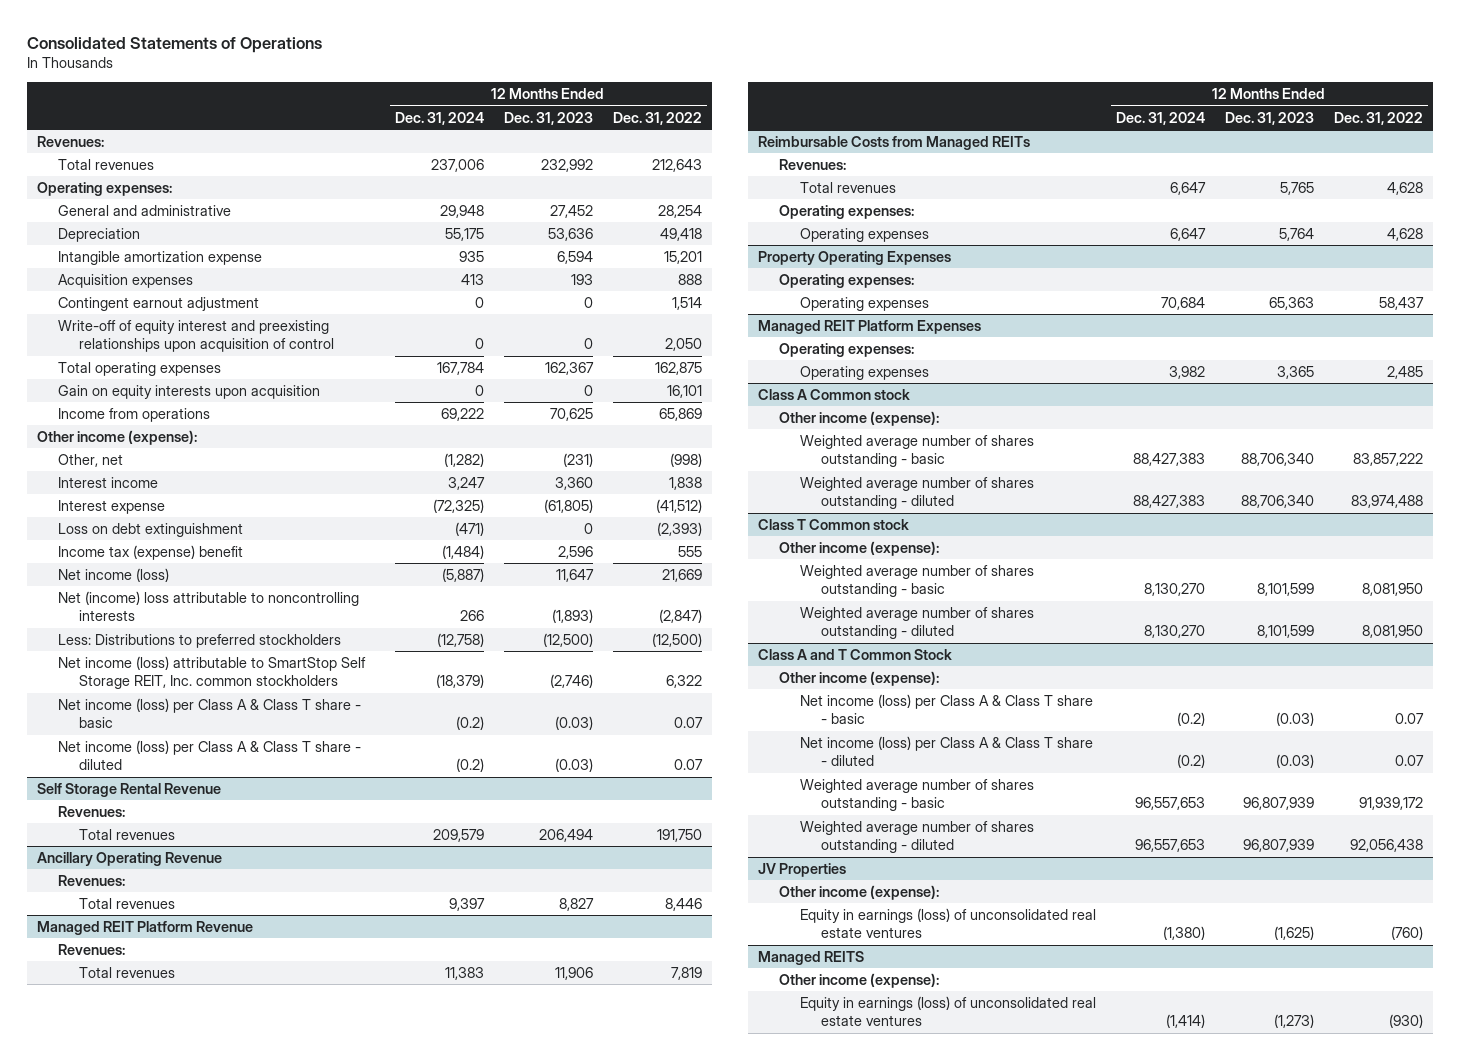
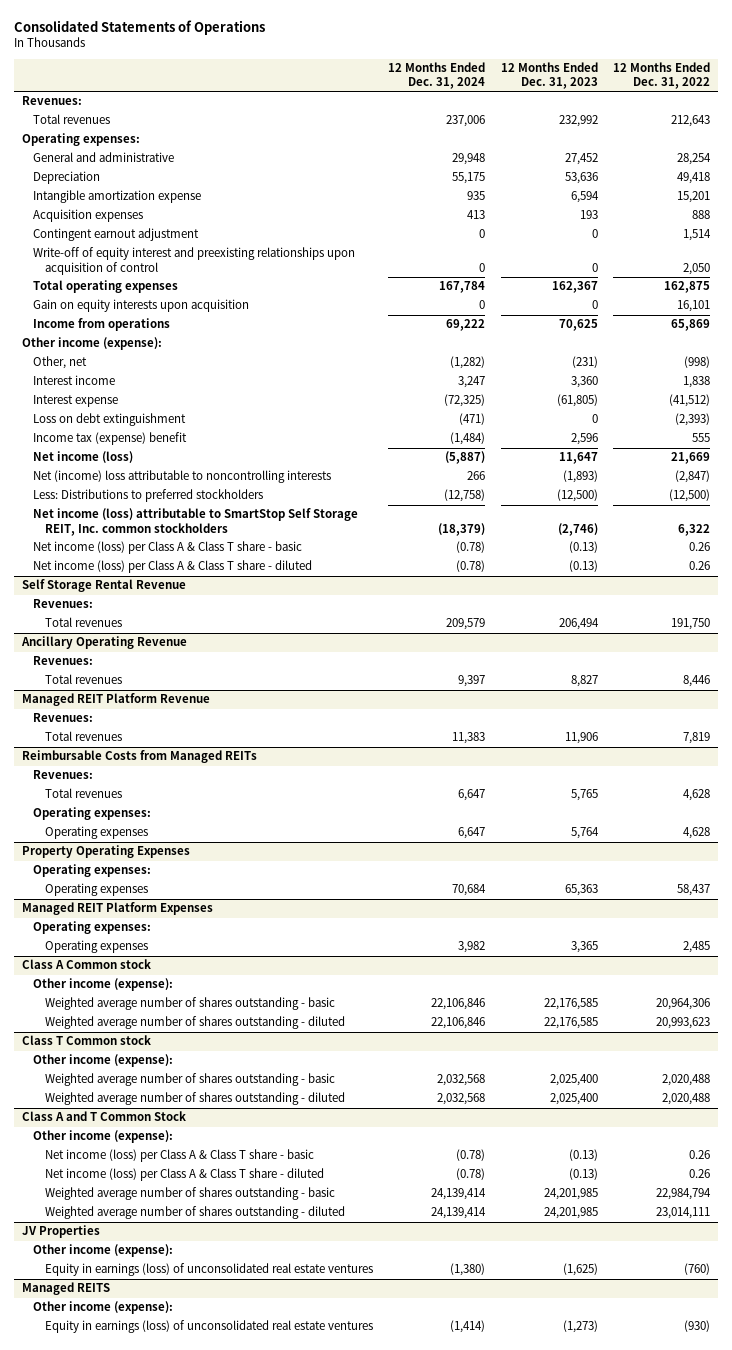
- Net income (loss) per Class A & Class T share - basic | (0.2) | (0.03) | 0.07
- Net income (loss) per Class A & Class T share - diluted | (0.2) | (0.03) | 0.07
+ Net income (loss) per Class A & Class T share - basic | (0.78) | (0.13) | 0.26
+ Net income (loss) per Class A & Class T share - diluted | (0.78) | (0.13) | 0.26
@ Class A Common stock
- Weighted average number of shares outstanding - basic | 88,427,383 | 88,706,340 | 83,857,222
- Weighted average number of shares outstanding - diluted | 88,427,383 | 88,706,340 | 83,974,488
+ Weighted average number of shares outstanding - basic | 22,106,846 | 22,176,585 | 20,964,306
+ Weighted average number of shares outstanding - diluted | 22,106,846 | 22,176,585 | 20,993,623
@ Class T Common stock
- Weighted average number of shares outstanding - basic | 8,130,270 | 8,101,599 | 8,081,950
- Weighted average number of shares outstanding - diluted | 8,130,270 | 8,101,599 | 8,081,950
+ Weighted average number of shares outstanding - basic | 2,032,568 | 2,025,400 | 2,020,488
+ Weighted average number of shares outstanding - diluted | 2,032,568 | 2,025,400 | 2,020,488
@ Class A and T Common Stock
- Net income (loss) per Class A & Class T share - basic | (0.2) | (0.03) | 0.07
- Net income (loss) per Class A & Class T share - diluted | (0.2) | (0.03) | 0.07
- Weighted average number of shares outstanding - basic | 96,557,653 | 96,807,939 | 91,939,172
- Weighted average number of shares outstanding - diluted | 96,557,653 | 96,807,939 | 92,056,438
+ Net income (loss) per Class A & Class T share - basic | (0.78) | (0.13) | 0.26
+ Net income (loss) per Class A & Class T share - diluted | (0.78) | (0.13) | 0.26
+ Weighted average number of shares outstanding - basic | 24,139,414 | 24,201,985 | 22,984,794
+ Weighted average number of shares outstanding - diluted | 24,139,414 | 24,201,985 | 23,014,111

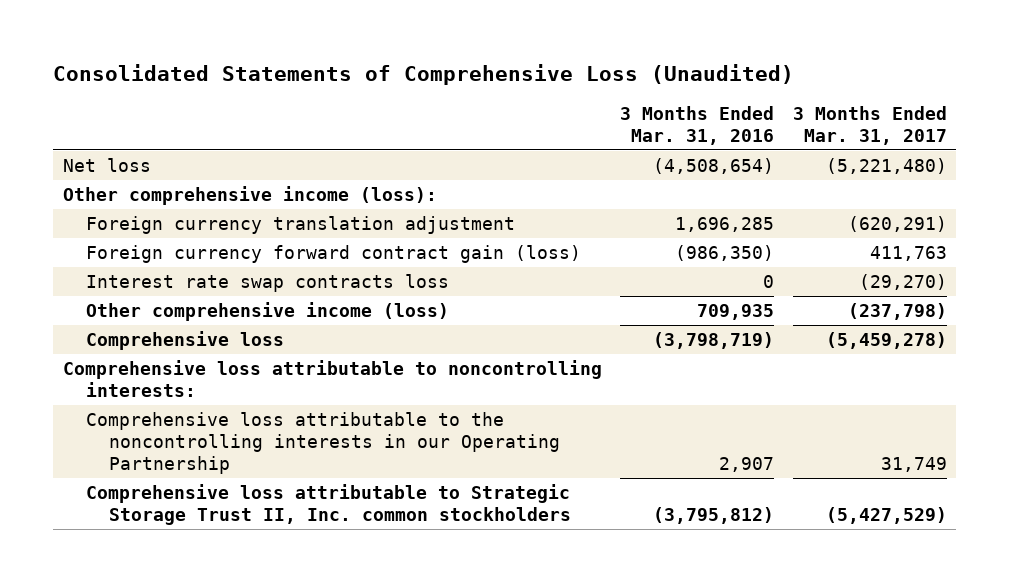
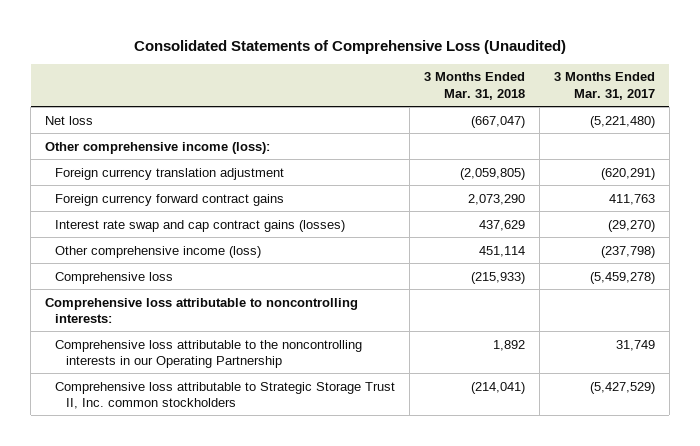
- | 3 Months Ended Mar. 31, 2016 | 3 Months Ended Mar. 31, 2017
+ | 3 Months Ended Mar. 31, 2018 | 3 Months Ended Mar. 31, 2017
- Foreign currency forward contract gain (loss) | (986,350) | 411,763
- Interest rate swap contracts loss | 0 | (29,270)
+ Foreign currency forward contract gains | 2,073,290 | 411,763
+ Interest rate swap and cap contract gains (losses) | 437,629 | (29,270)

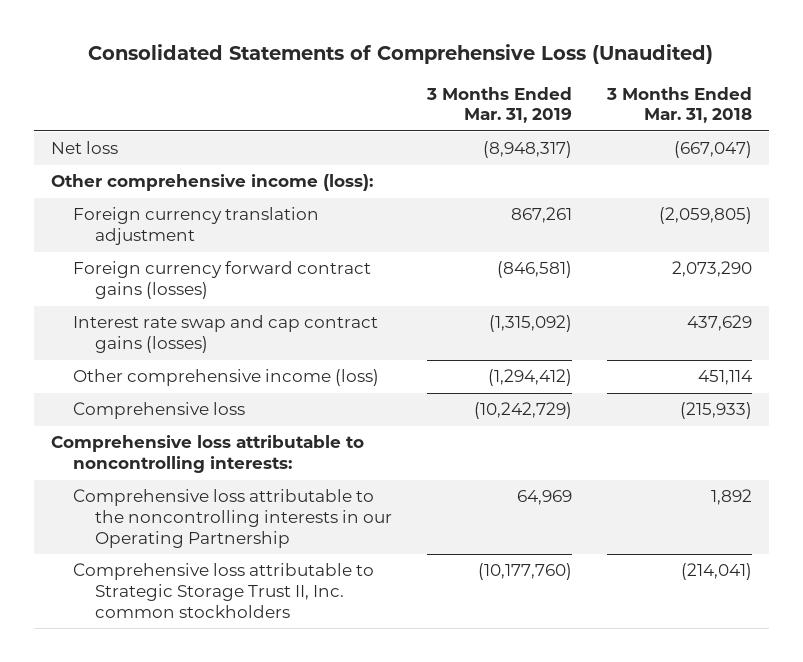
- | 3 Months Ended Mar. 31, 2018 | 3 Months Ended Mar. 31, 2017
+ | 3 Months Ended Mar. 31, 2019 | 3 Months Ended Mar. 31, 2018
- Foreign currency forward contract gains | 2,073,290 | 411,763
+ Foreign currency forward contract gains (losses) | (846,581) | 2,073,290

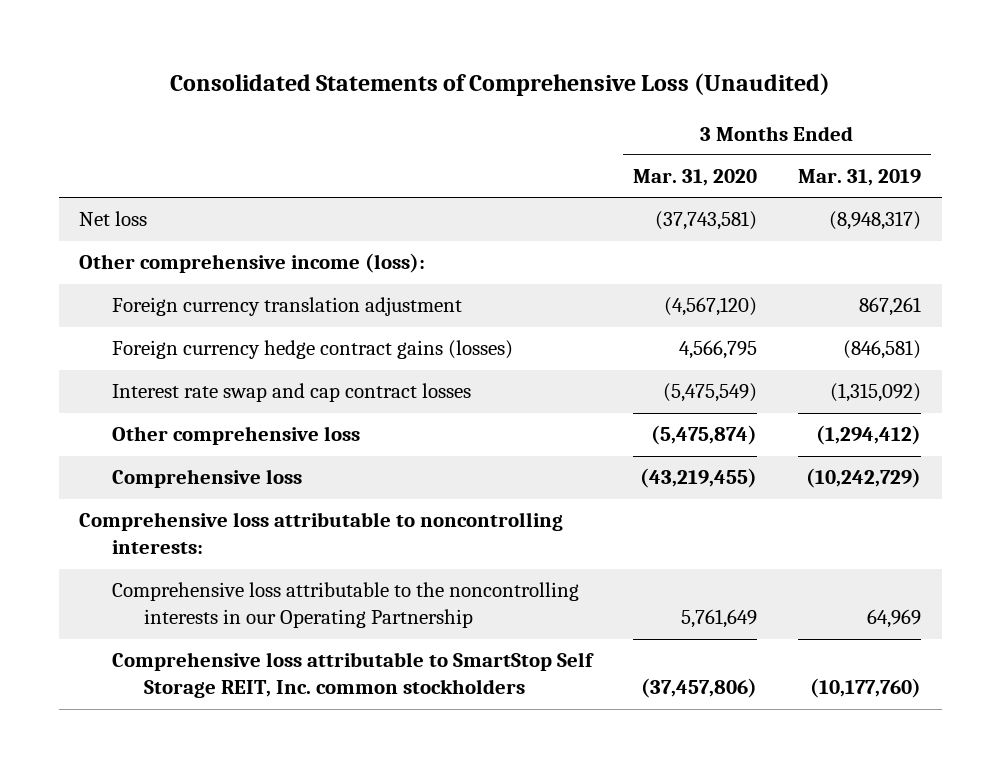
- | 3 Months Ended Mar. 31, 2019 | 3 Months Ended Mar. 31, 2018
+ | 3 Months Ended Mar. 31, 2020 | 3 Months Ended Mar. 31, 2019
- Foreign currency forward contract gains (losses) | (846,581) | 2,073,290
- Interest rate swap and cap contract gains (losses) | (1,315,092) | 437,629
- Other comprehensive income (loss) | (1,294,412) | 451,114
+ Foreign currency hedge contract gains (losses) | 4,566,795 | (846,581)
+ Interest rate swap and cap contract losses | (5,475,549) | (1,315,092)
+ Other comprehensive loss | (5,475,874) | (1,294,412)
- Comprehensive loss attributable to Strategic Storage Trust II, Inc. common stockholders | (10,177,760) | (214,041)
+ Comprehensive loss attributable to SmartStop Self Storage REIT, Inc. common stockholders | (37,457,806) | (10,177,760)

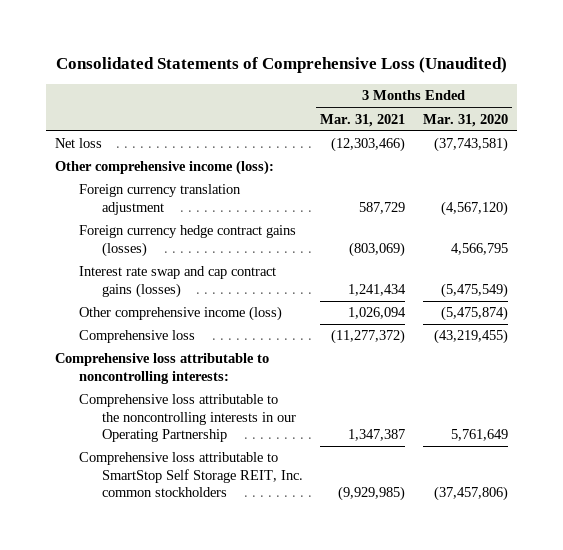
- | 3 Months Ended Mar. 31, 2020 | 3 Months Ended Mar. 31, 2019
+ | 3 Months Ended Mar. 31, 2021 | 3 Months Ended Mar. 31, 2020
- Interest rate swap and cap contract losses | (5,475,549) | (1,315,092)
- Other comprehensive loss | (5,475,874) | (1,294,412)
+ Interest rate swap and cap contract gains (losses) | 1,241,434 | (5,475,549)
+ Other comprehensive income (loss) | 1,026,094 | (5,475,874)

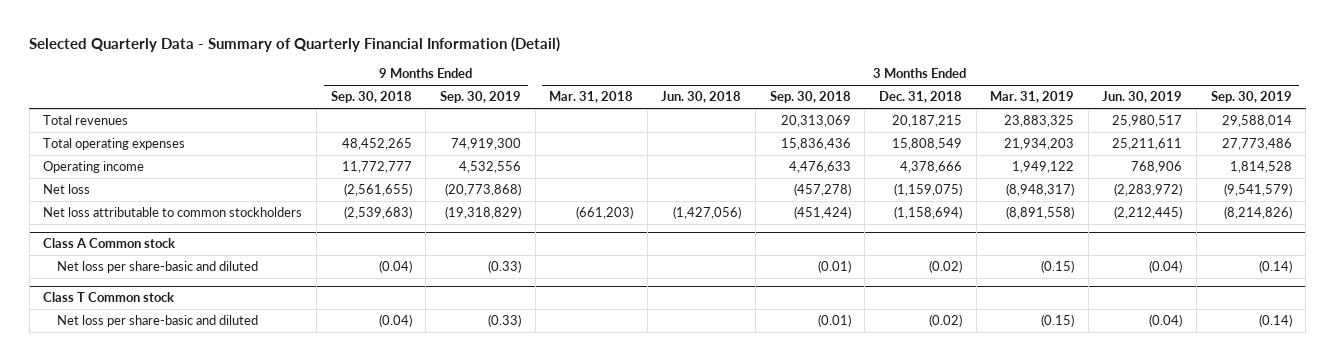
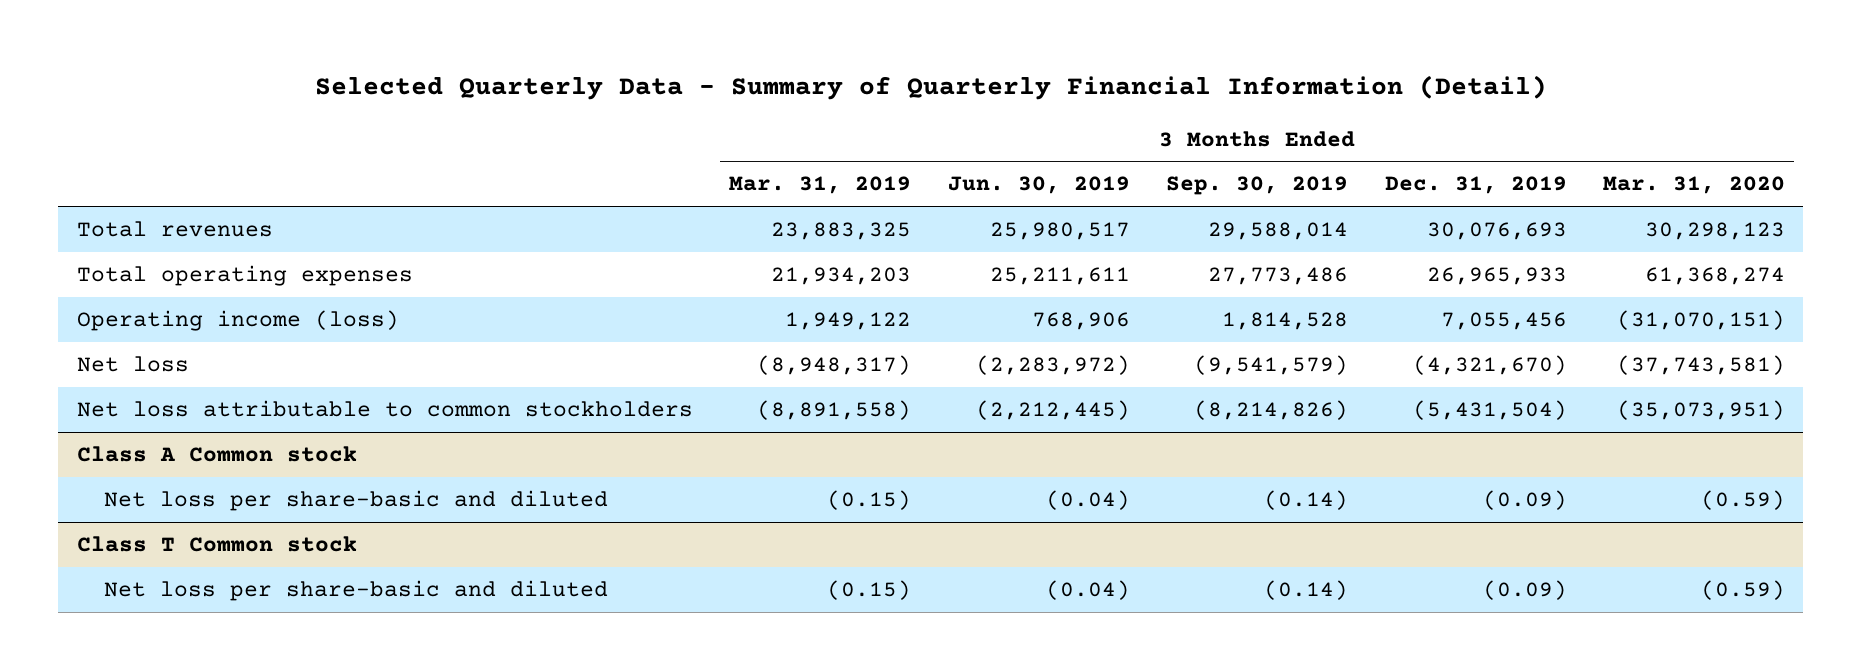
- | 9 Months Ended Sep. 30, 2018 | 9 Months Ended Sep. 30, 2019 | 3 Months Ended Mar. 31, 2018 | 3 Months Ended Jun. 30, 2018 | 3 Months Ended Sep. 30, 2018 | 3 Months Ended Dec. 31, 2018 | 3 Months Ended Mar. 31, 2019 | 3 Months Ended Jun. 30, 2019 | 3 Months Ended Sep. 30, 2019
+ | 3 Months Ended Mar. 31, 2019 | 3 Months Ended Jun. 30, 2019 | 3 Months Ended Sep. 30, 2019 | 3 Months Ended Dec. 31, 2019 | 3 Months Ended Mar. 31, 2020
- Operating income | 11,772,777 | 4,532,556 | | | 4,476,633 | 4,378,666 | 1,949,122 | 768,906 | 1,814,528
+ Operating income (loss) | 1,949,122 | 768,906 | 1,814,528 | 7,055,456 | (31,070,151)

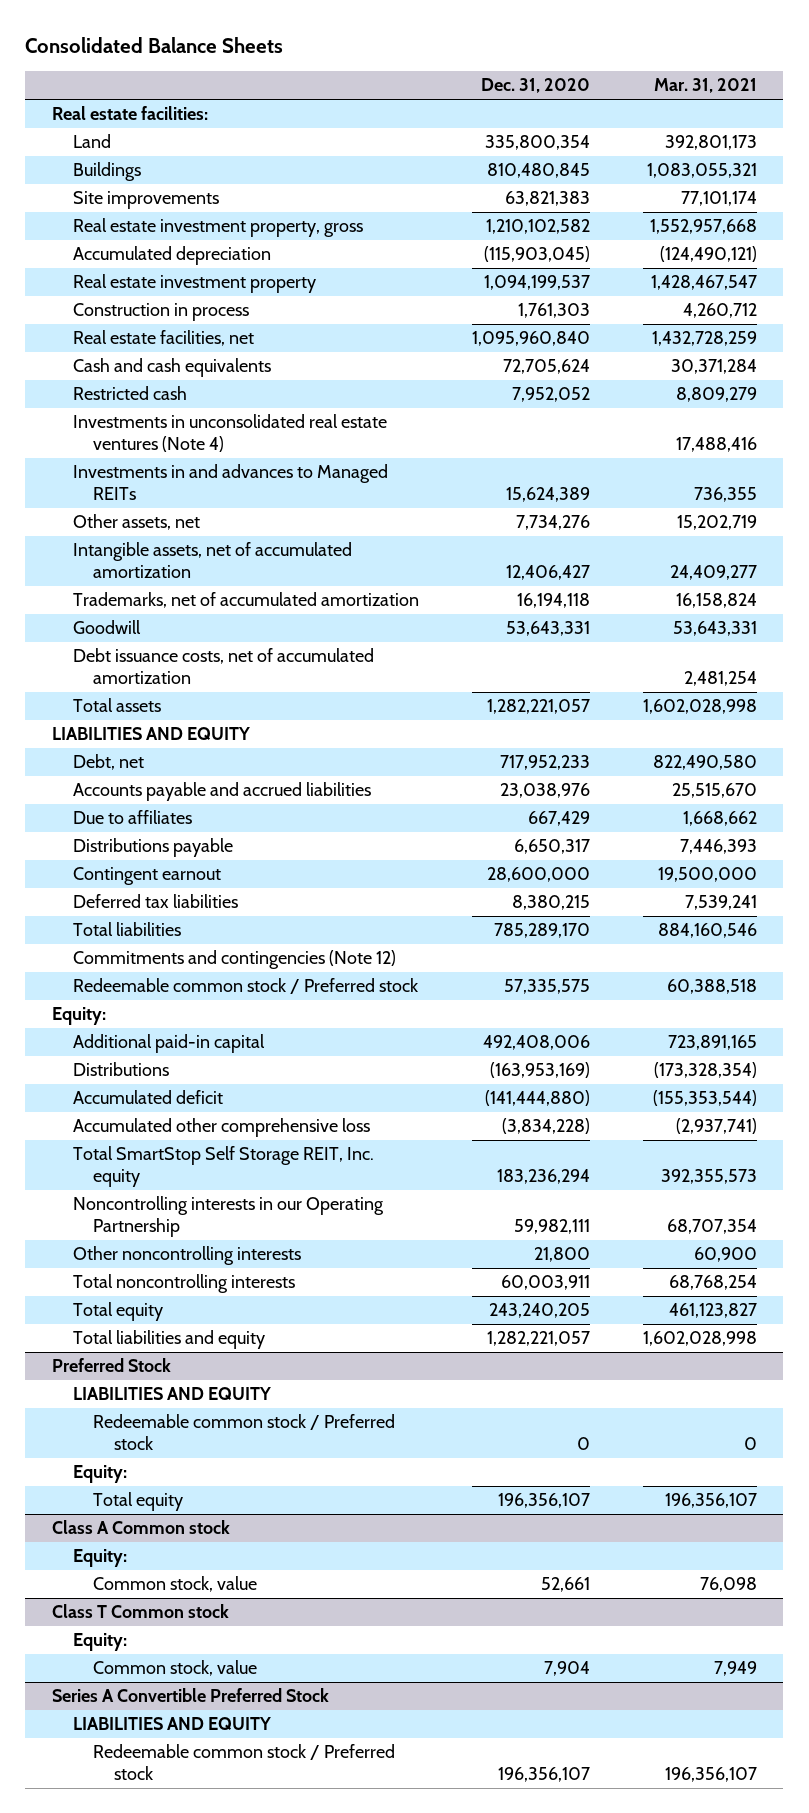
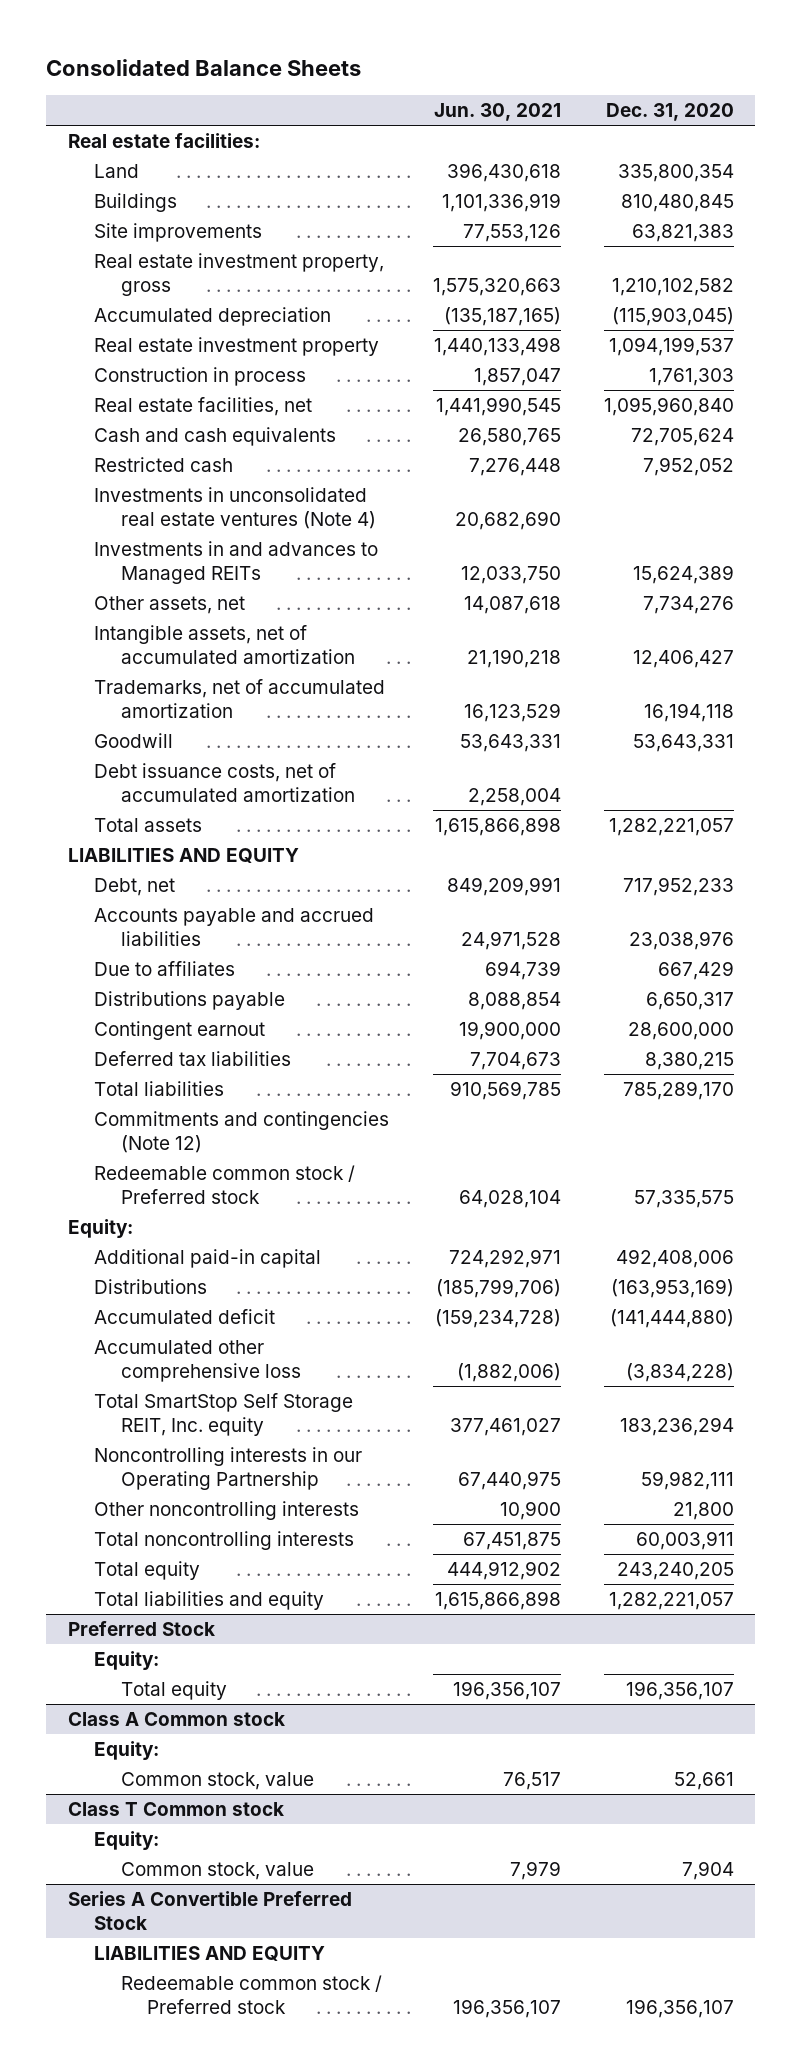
- | Dec. 31, 2020 | Mar. 31, 2021
+ | Jun. 30, 2021 | Dec. 31, 2020
@ Preferred Stock
- LIABILITIES AND EQUITY
- Redeemable common stock / Preferred stock | 0 | 0

